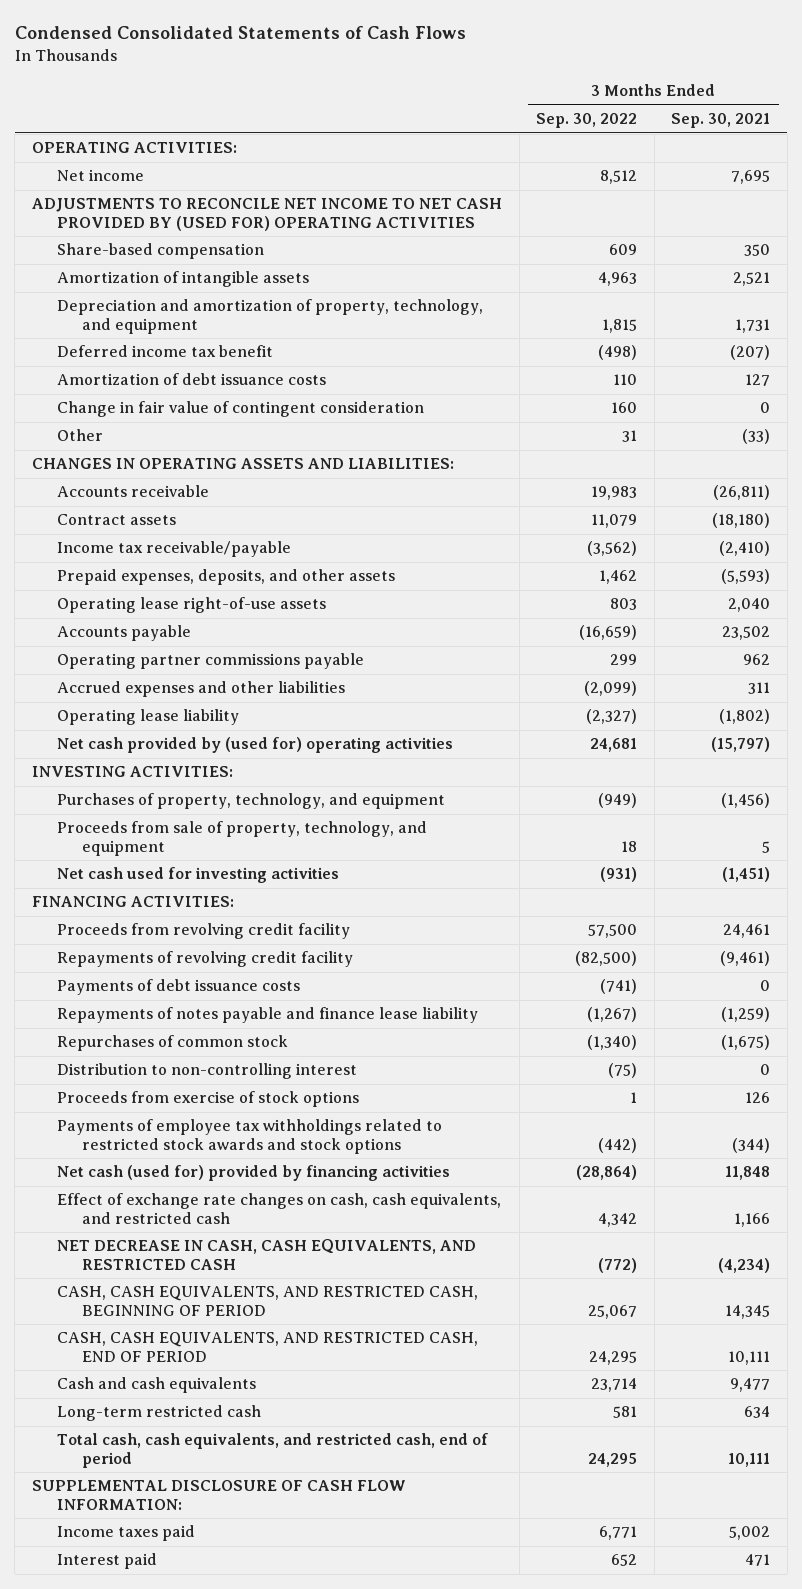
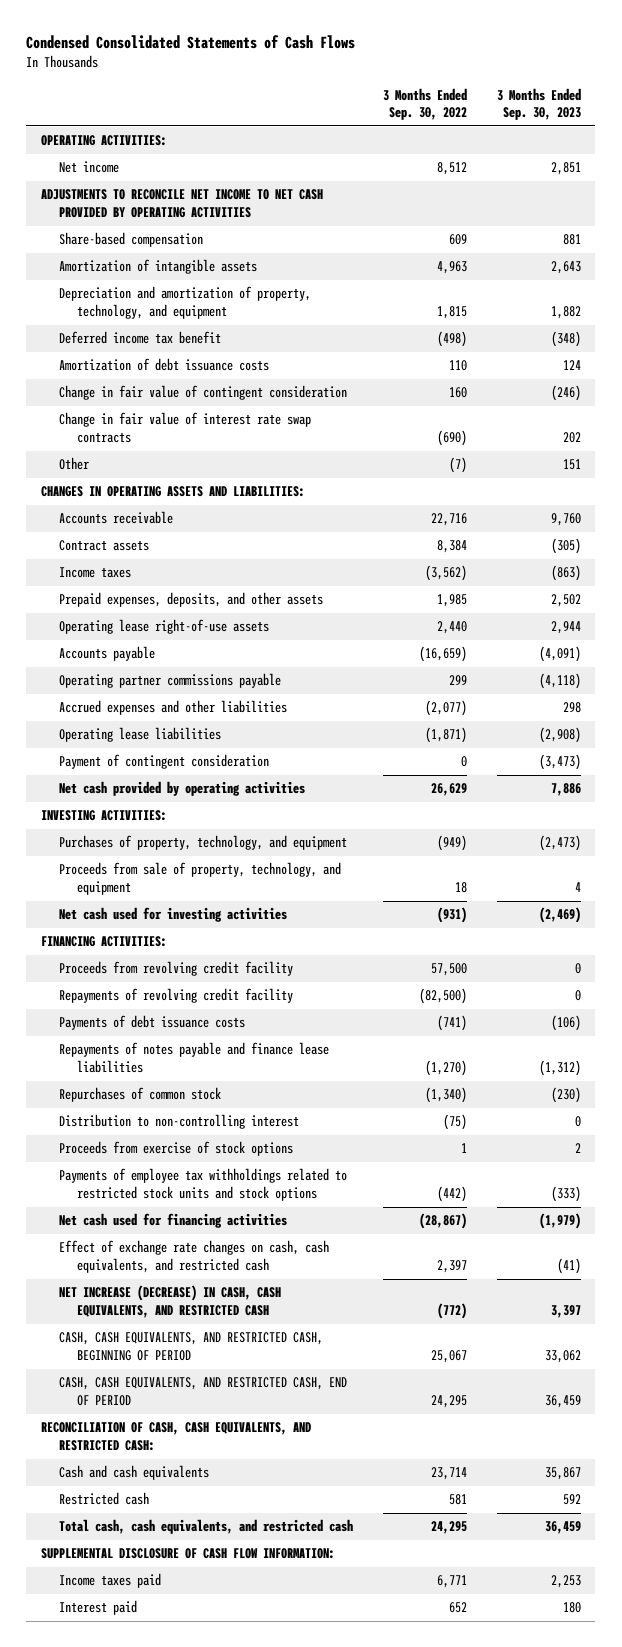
- | 3 Months Ended Sep. 30, 2022 | 3 Months Ended Sep. 30, 2021
+ | 3 Months Ended Sep. 30, 2022 | 3 Months Ended Sep. 30, 2023
- ADJUSTMENTS TO RECONCILE NET INCOME TO NET CASH PROVIDED BY (USED FOR) OPERATING ACTIVITIES
+ ADJUSTMENTS TO RECONCILE NET INCOME TO NET CASH PROVIDED BY OPERATING ACTIVITIES
- Other | 31 | (33)
+ Change in fair value of interest rate swap contracts | (690) | 202
+ Other | (7) | 151
- Accounts receivable | 19,983 | (26,811)
- Contract assets | 11,079 | (18,180)
- Income tax receivable/payable | (3,562) | (2,410)
- Prepaid expenses, deposits, and other assets | 1,462 | (5,593)
- Operating lease right-of-use assets | 803 | 2,040
+ Accounts receivable | 22,716 | 9,760
+ Contract assets | 8,384 | (305)
+ Income taxes | (3,562) | (863)
+ Prepaid expenses, deposits, and other assets | 1,985 | 2,502
+ Operating lease right-of-use assets | 2,440 | 2,944
- Accrued expenses and other liabilities | (2,099) | 311
- Operating lease liability | (2,327) | (1,802)
- Net cash provided by (used for) operating activities | 24,681 | (15,797)
+ Accrued expenses and other liabilities | (2,077) | 298
+ Operating lease liabilities | (1,871) | (2,908)
+ Payment of contingent consideration | 0 | (3,473)
+ Net cash provided by operating activities | 26,629 | 7,886
- Repayments of notes payable and finance lease liability | (1,267) | (1,259)
+ Repayments of notes payable and finance lease liabilities | (1,270) | (1,312)
- Payments of employee tax withholdings related to restricted stock awards and stock options | (442) | (344)
- Net cash (used for) provided by financing activities | (28,864) | 11,848
- Effect of exchange rate changes on cash, cash equivalents, and restricted cash | 4,342 | 1,166
- NET DECREASE IN CASH, CASH EQUIVALENTS, AND RESTRICTED CASH | (772) | (4,234)
+ Payments of employee tax withholdings related to restricted stock units and stock options | (442) | (333)
+ Net cash used for financing activities | (28,867) | (1,979)
+ Effect of exchange rate changes on cash, cash equivalents, and restricted cash | 2,397 | (41)
+ NET INCREASE (DECREASE) IN CASH, CASH EQUIVALENTS, AND RESTRICTED CASH | (772) | 3,397
+ RECONCILIATION OF CASH, CASH EQUIVALENTS, AND RESTRICTED CASH:
- Long-term restricted cash | 581 | 634
- Total cash, cash equivalents, and restricted cash, end of period | 24,295 | 10,111
+ Restricted cash | 581 | 592
+ Total cash, cash equivalents, and restricted cash | 24,295 | 36,459

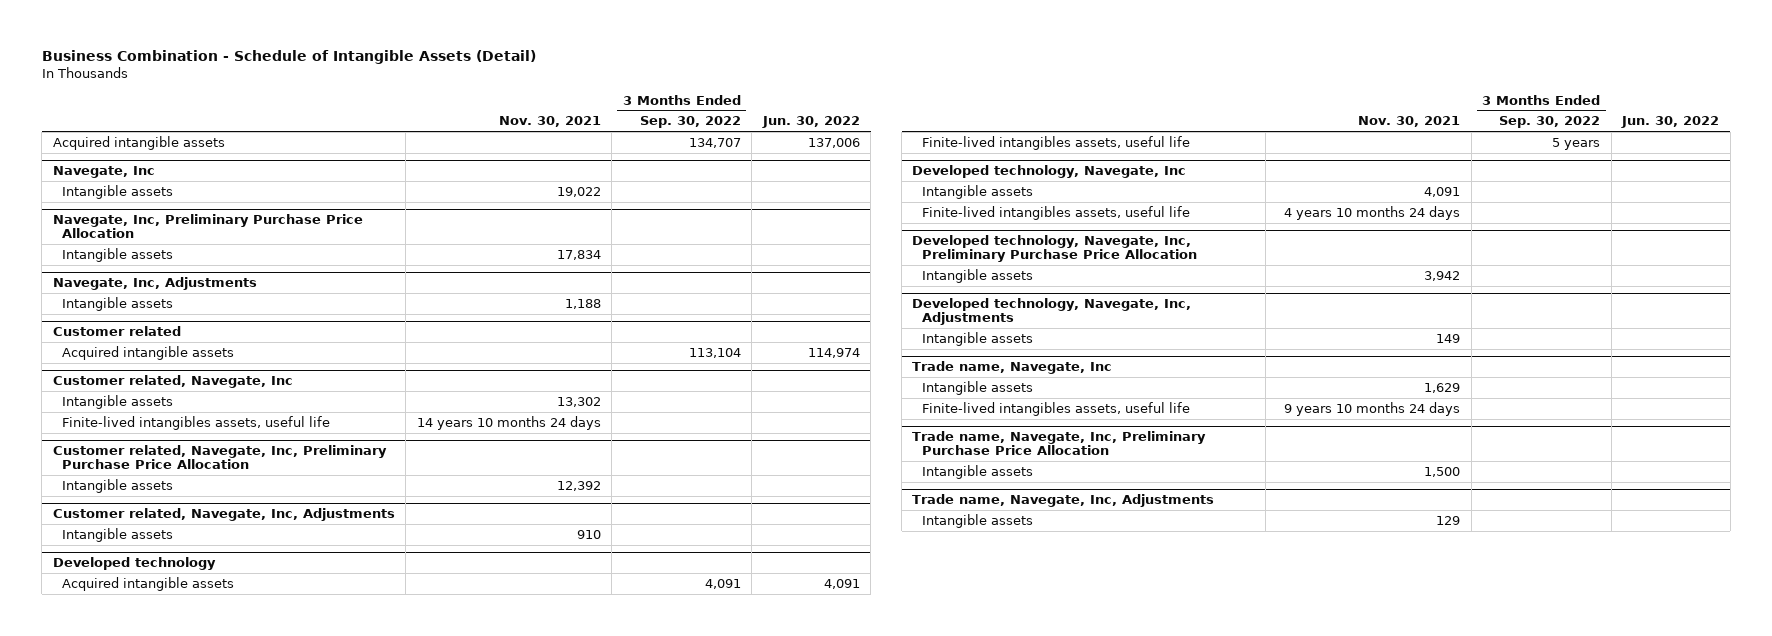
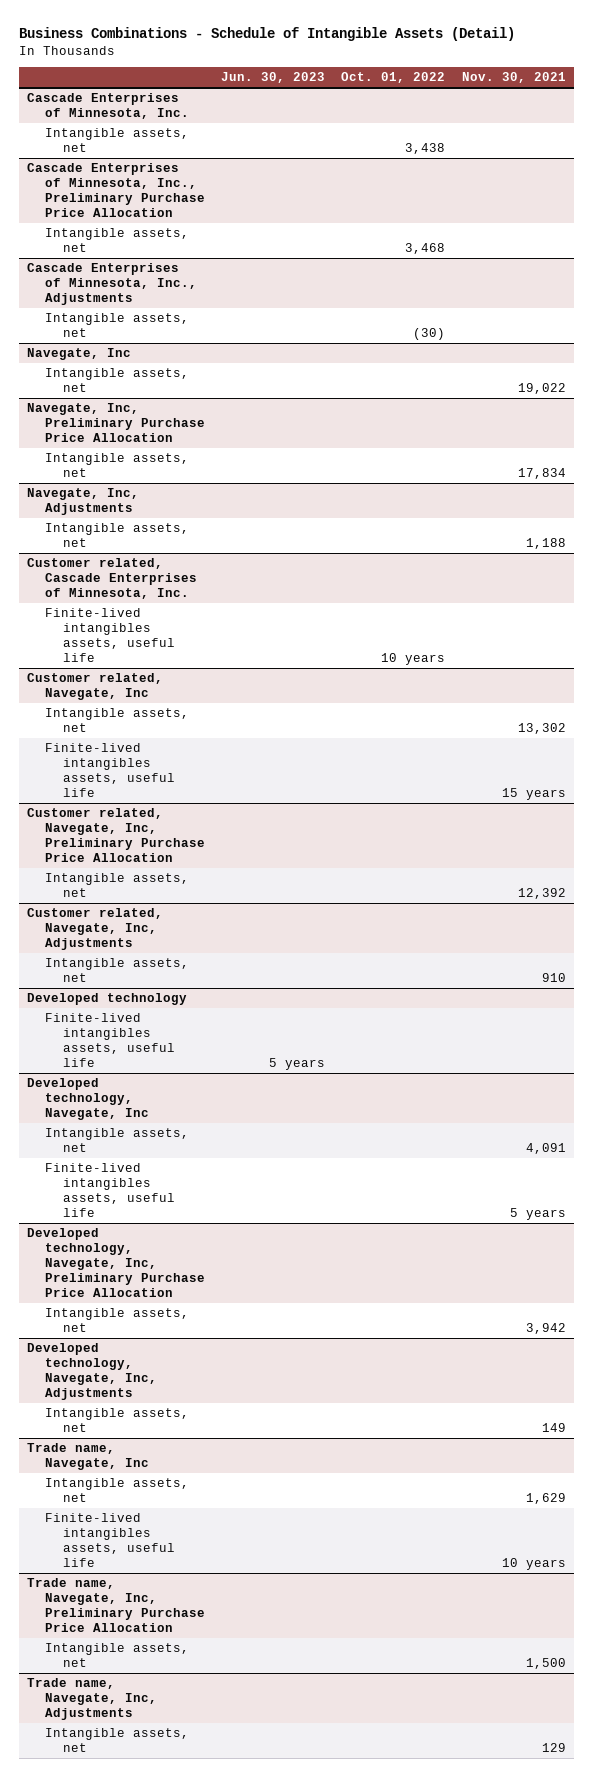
- Business Combination - Schedule of Intangible Assets (Detail)
+ Business Combinations - Schedule of Intangible Assets (Detail)
- | Nov. 30, 2021 | 3 Months Ended Sep. 30, 2022 | Jun. 30, 2022
+ | Jun. 30, 2023 | Oct. 01, 2022 | Nov. 30, 2021
- Acquired intangible assets | | 134,707 | 137,006
+ Cascade Enterprises of Minnesota, Inc.
+ Intangible assets, net | | 3,438 |
+ Cascade Enterprises of Minnesota, Inc., Preliminary Purchase Price Allocation
+ Intangible assets, net | | 3,468 |
+ Cascade Enterprises of Minnesota, Inc., Adjustments
+ Intangible assets, net | | (30) |
@ Navegate, Inc
- Intangible assets | 19,022 | |
+ Intangible assets, net | | | 19,022
@ Navegate, Inc, Preliminary Purchase Price Allocation
- Intangible assets | 17,834 | |
+ Intangible assets, net | | | 17,834
@ Navegate, Inc, Adjustments
- Intangible assets | 1,188 | |
- Customer related
- Acquired intangible assets | | 113,104 | 114,974
@ Navegate, Inc, Adjustments
+ Intangible assets, net | | | 1,188
+ Customer related, Cascade Enterprises of Minnesota, Inc.
+ Finite-lived intangibles assets, useful life | | 10 years |
@ Customer related, Navegate, Inc
- Intangible assets | 13,302 | |
- Finite-lived intangibles assets, useful life | 14 years 10 months 24 days | |
+ Intangible assets, net | | | 13,302
+ Finite-lived intangibles assets, useful life | | | 15 years
@ Customer related, Navegate, Inc, Preliminary Purchase Price Allocation
- Intangible assets | 12,392 | |
+ Intangible assets, net | | | 12,392
@ Customer related, Navegate, Inc, Adjustments
- Intangible assets | 910 | |
+ Intangible assets, net | | | 910
@ Developed technology
- Acquired intangible assets | | 4,091 | 4,091
@ Developed technology, Navegate, Inc
- Intangible assets | 4,091 | |
- Finite-lived intangibles assets, useful life | 4 years 10 months 24 days | |
+ Intangible assets, net | | | 4,091
+ Finite-lived intangibles assets, useful life | | | 5 years
@ Developed technology, Navegate, Inc, Preliminary Purchase Price Allocation
- Intangible assets | 3,942 | |
+ Intangible assets, net | | | 3,942
@ Developed technology, Navegate, Inc, Adjustments
- Intangible assets | 149 | |
+ Intangible assets, net | | | 149
@ Trade name, Navegate, Inc
- Intangible assets | 1,629 | |
- Finite-lived intangibles assets, useful life | 9 years 10 months 24 days | |
+ Intangible assets, net | | | 1,629
+ Finite-lived intangibles assets, useful life | | | 10 years
@ Trade name, Navegate, Inc, Preliminary Purchase Price Allocation
- Intangible assets | 1,500 | |
+ Intangible assets, net | | | 1,500
@ Trade name, Navegate, Inc, Adjustments
- Intangible assets | 129 | |
+ Intangible assets, net | | | 129

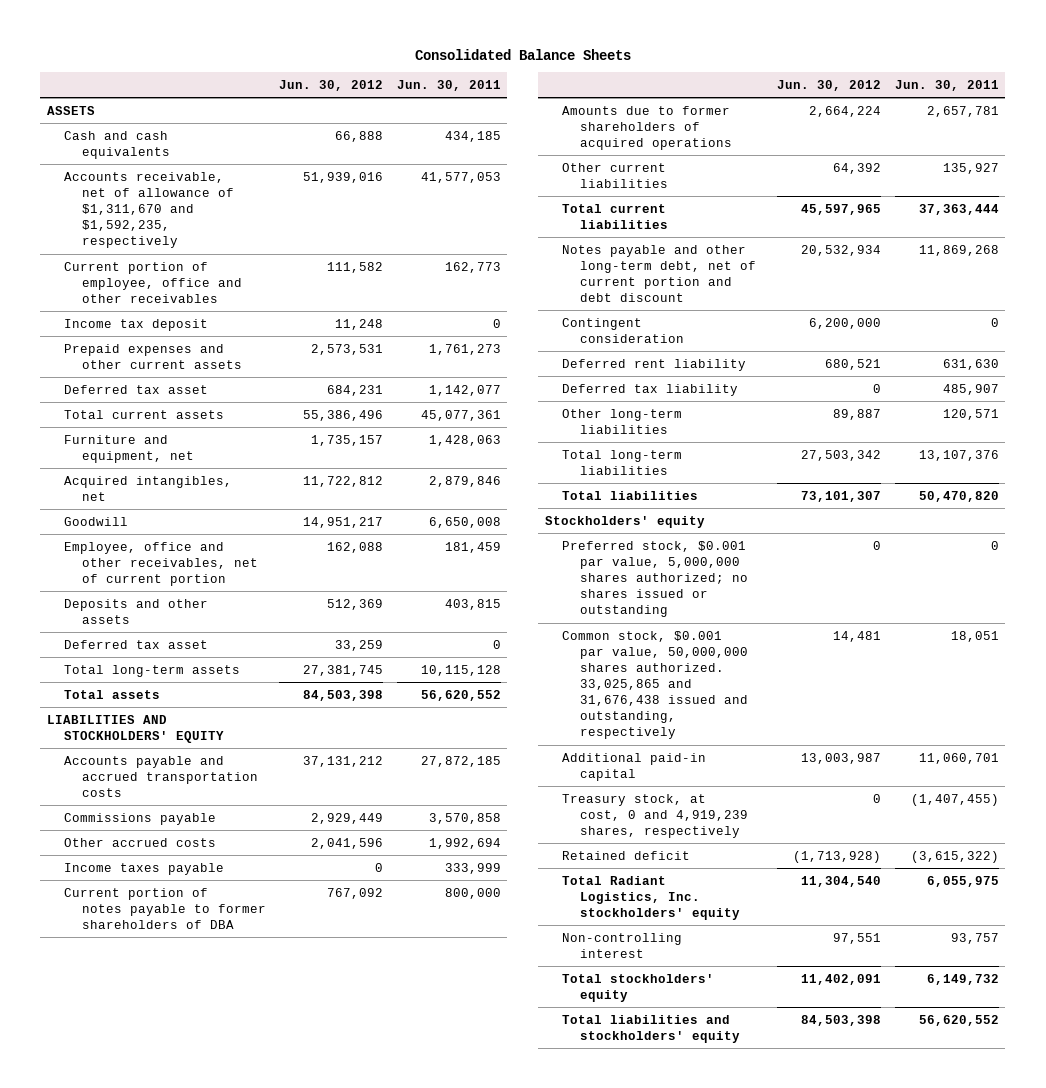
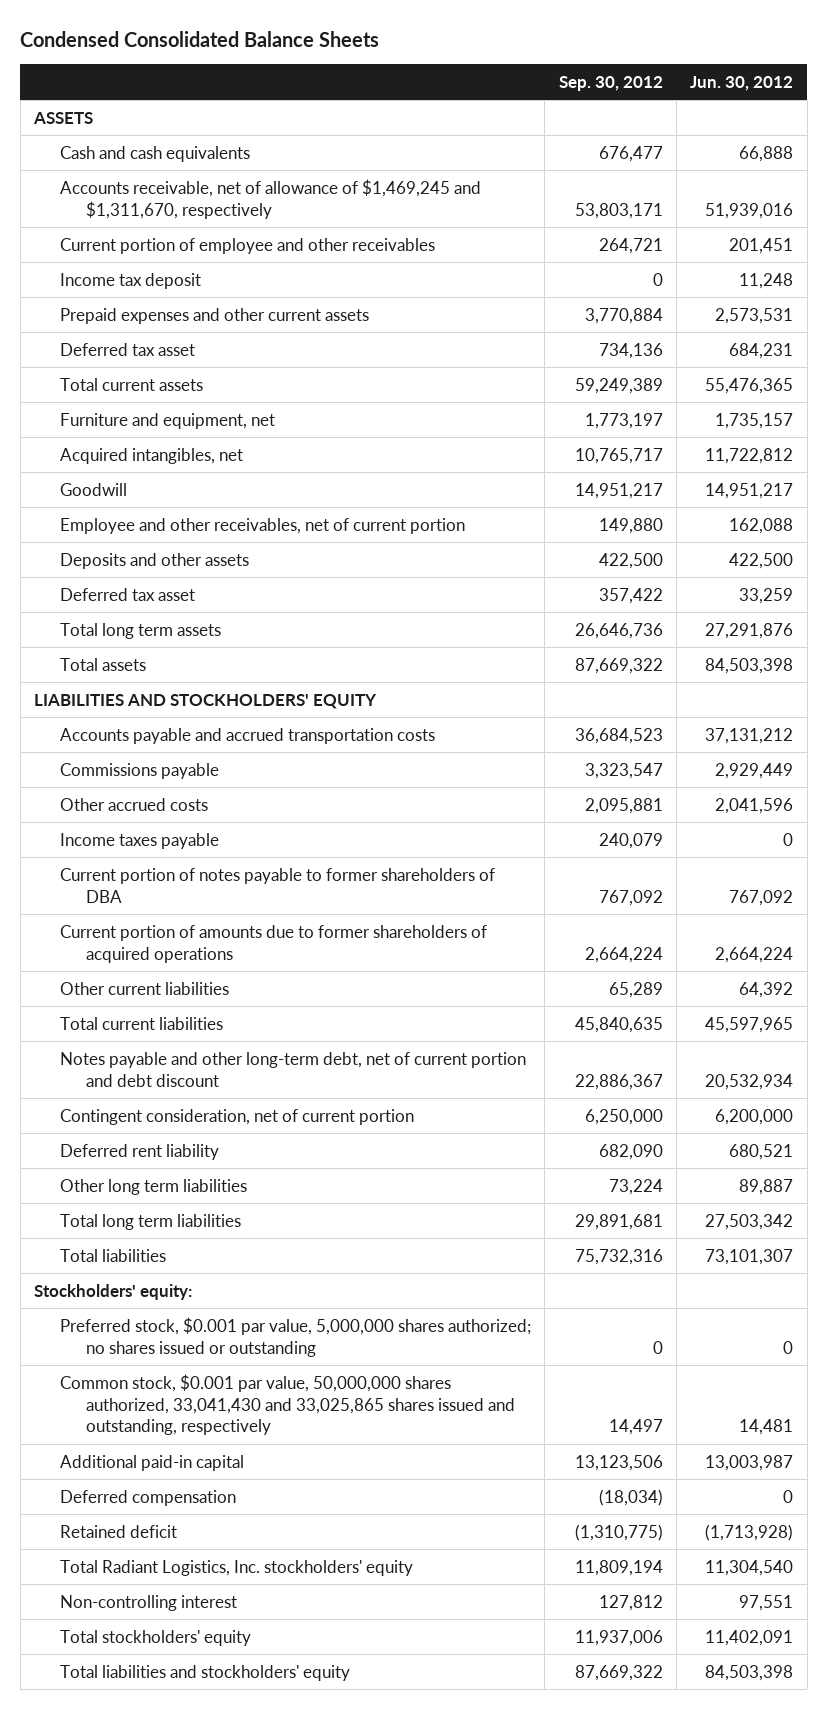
- Consolidated Balance Sheets
+ Condensed Consolidated Balance Sheets
- | Jun. 30, 2012 | Jun. 30, 2011
+ | Sep. 30, 2012 | Jun. 30, 2012
- Accounts receivable, net of allowance of $1,311,670 and $1,592,235, respectively | 51,939,016 | 41,577,053
- Current portion of employee, office and other receivables | 111,582 | 162,773
+ Accounts receivable, net of allowance of $1,469,245 and $1,311,670, respectively | 53,803,171 | 51,939,016
+ Current portion of employee and other receivables | 264,721 | 201,451
- Total current assets | 55,386,496 | 45,077,361
+ Total current assets | 59,249,389 | 55,476,365
- Employee, office and other receivables, net of current portion | 162,088 | 181,459
- Deposits and other assets | 512,369 | 403,815
+ Employee and other receivables, net of current portion | 149,880 | 162,088
+ Deposits and other assets | 422,500 | 422,500
- Total long-term assets | 27,381,745 | 10,115,128
+ Total long term assets | 26,646,736 | 27,291,876
- Amounts due to former shareholders of acquired operations | 2,664,224 | 2,657,781
+ Current portion of amounts due to former shareholders of acquired operations | 2,664,224 | 2,664,224
- Contingent consideration | 6,200,000 | 0
+ Contingent consideration, net of current portion | 6,250,000 | 6,200,000
- Deferred tax liability | 0 | 485,907
- Other long-term liabilities | 89,887 | 120,571
- Total long-term liabilities | 27,503,342 | 13,107,376
+ Other long term liabilities | 73,224 | 89,887
+ Total long term liabilities | 29,891,681 | 27,503,342
- Stockholders' equity
+ Stockholders' equity:
- Common stock, $0.001 par value, 50,000,000 shares authorized. 33,025,865 and 31,676,438 issued and outstanding, respectively | 14,481 | 18,051
+ Common stock, $0.001 par value, 50,000,000 shares authorized, 33,041,430 and 33,025,865 shares issued and outstanding, respectively | 14,497 | 14,481
- Treasury stock, at cost, 0 and 4,919,239 shares, respectively | 0 | (1,407,455)
+ Deferred compensation | (18,034) | 0

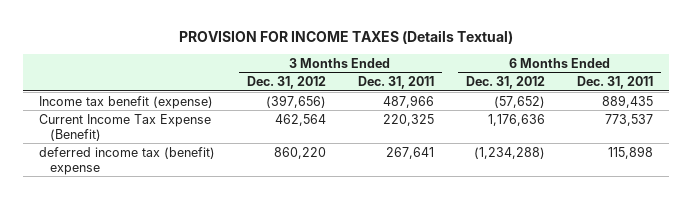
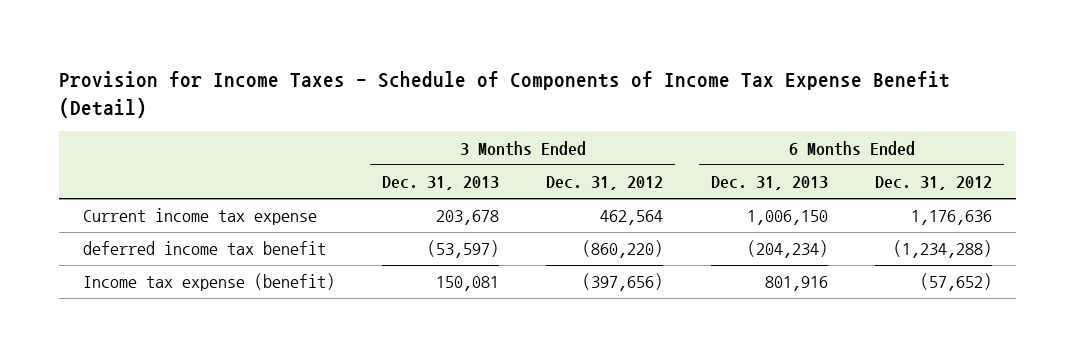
- PROVISION FOR INCOME TAXES (Details Textual)
+ Provision for Income Taxes - Schedule of Components of Income Tax Expense Benefit (Detail)
- | 3 Months Ended Dec. 31, 2012 | 3 Months Ended Dec. 31, 2011 | 6 Months Ended Dec. 31, 2012 | 6 Months Ended Dec. 31, 2011
+ | 3 Months Ended Dec. 31, 2013 | 3 Months Ended Dec. 31, 2012 | 6 Months Ended Dec. 31, 2013 | 6 Months Ended Dec. 31, 2012
- Income tax benefit (expense) | (397,656) | 487,966 | (57,652) | 889,435
- Current Income Tax Expense (Benefit) | 462,564 | 220,325 | 1,176,636 | 773,537
- deferred income tax (benefit) expense | 860,220 | 267,641 | (1,234,288) | 115,898
+ Current income tax expense | 203,678 | 462,564 | 1,006,150 | 1,176,636
+ deferred income tax benefit | (53,597) | (860,220) | (204,234) | (1,234,288)
+ Income tax expense (benefit) | 150,081 | (397,656) | 801,916 | (57,652)

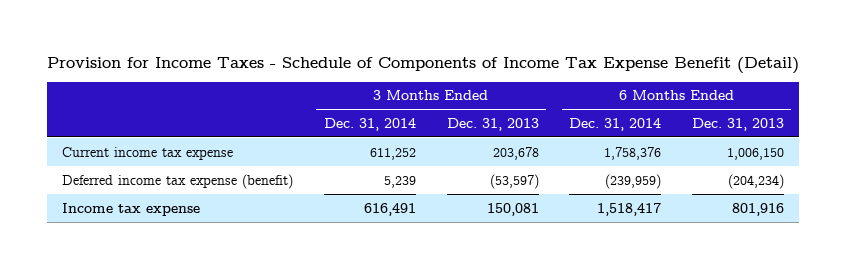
- | 3 Months Ended Dec. 31, 2013 | 3 Months Ended Dec. 31, 2012 | 6 Months Ended Dec. 31, 2013 | 6 Months Ended Dec. 31, 2012
+ | 3 Months Ended Dec. 31, 2014 | 3 Months Ended Dec. 31, 2013 | 6 Months Ended Dec. 31, 2014 | 6 Months Ended Dec. 31, 2013
- deferred income tax benefit | (53,597) | (860,220) | (204,234) | (1,234,288)
- Income tax expense (benefit) | 150,081 | (397,656) | 801,916 | (57,652)
+ Deferred income tax expense (benefit) | 5,239 | (53,597) | (239,959) | (204,234)
+ Income tax expense | 616,491 | 150,081 | 1,518,417 | 801,916

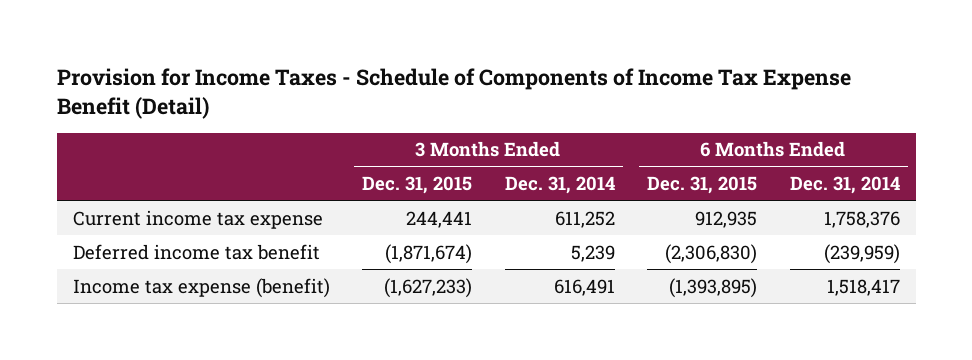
- | 3 Months Ended Dec. 31, 2014 | 3 Months Ended Dec. 31, 2013 | 6 Months Ended Dec. 31, 2014 | 6 Months Ended Dec. 31, 2013
+ | 3 Months Ended Dec. 31, 2015 | 3 Months Ended Dec. 31, 2014 | 6 Months Ended Dec. 31, 2015 | 6 Months Ended Dec. 31, 2014
- Deferred income tax expense (benefit) | 5,239 | (53,597) | (239,959) | (204,234)
- Income tax expense | 616,491 | 150,081 | 1,518,417 | 801,916
+ Deferred income tax benefit | (1,871,674) | 5,239 | (2,306,830) | (239,959)
+ Income tax expense (benefit) | (1,627,233) | 616,491 | (1,393,895) | 1,518,417

